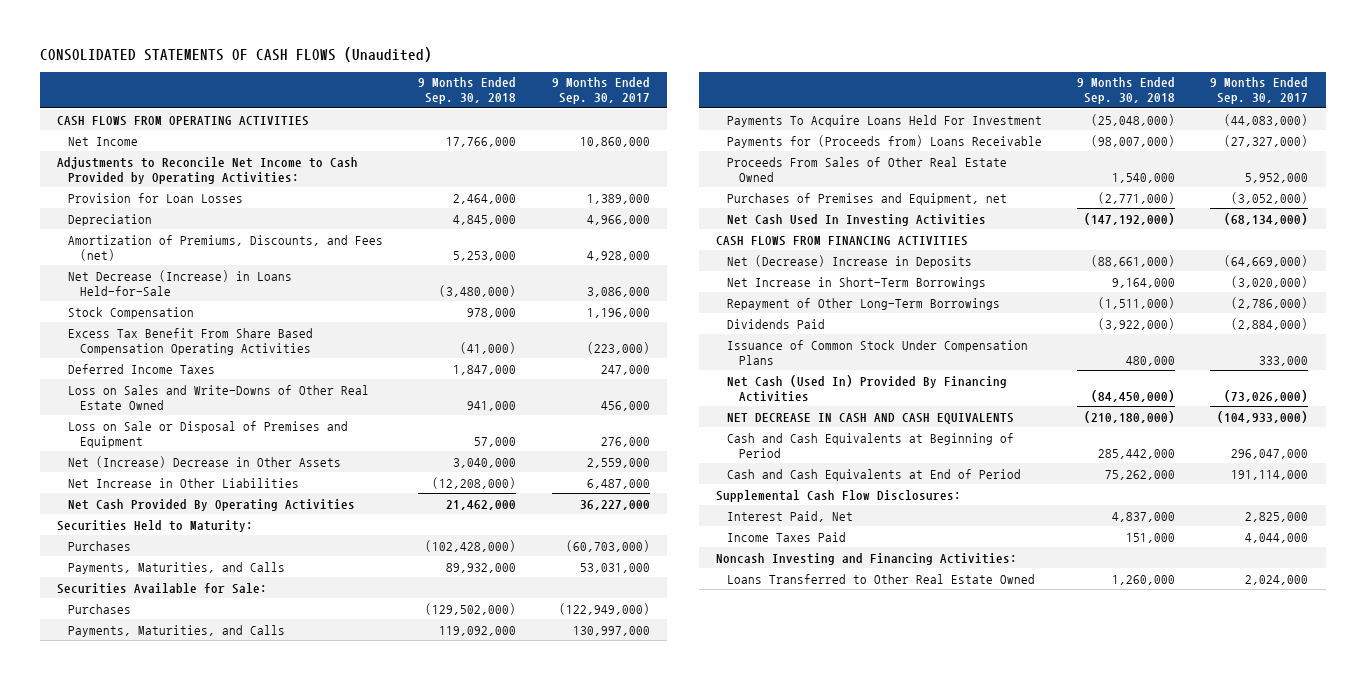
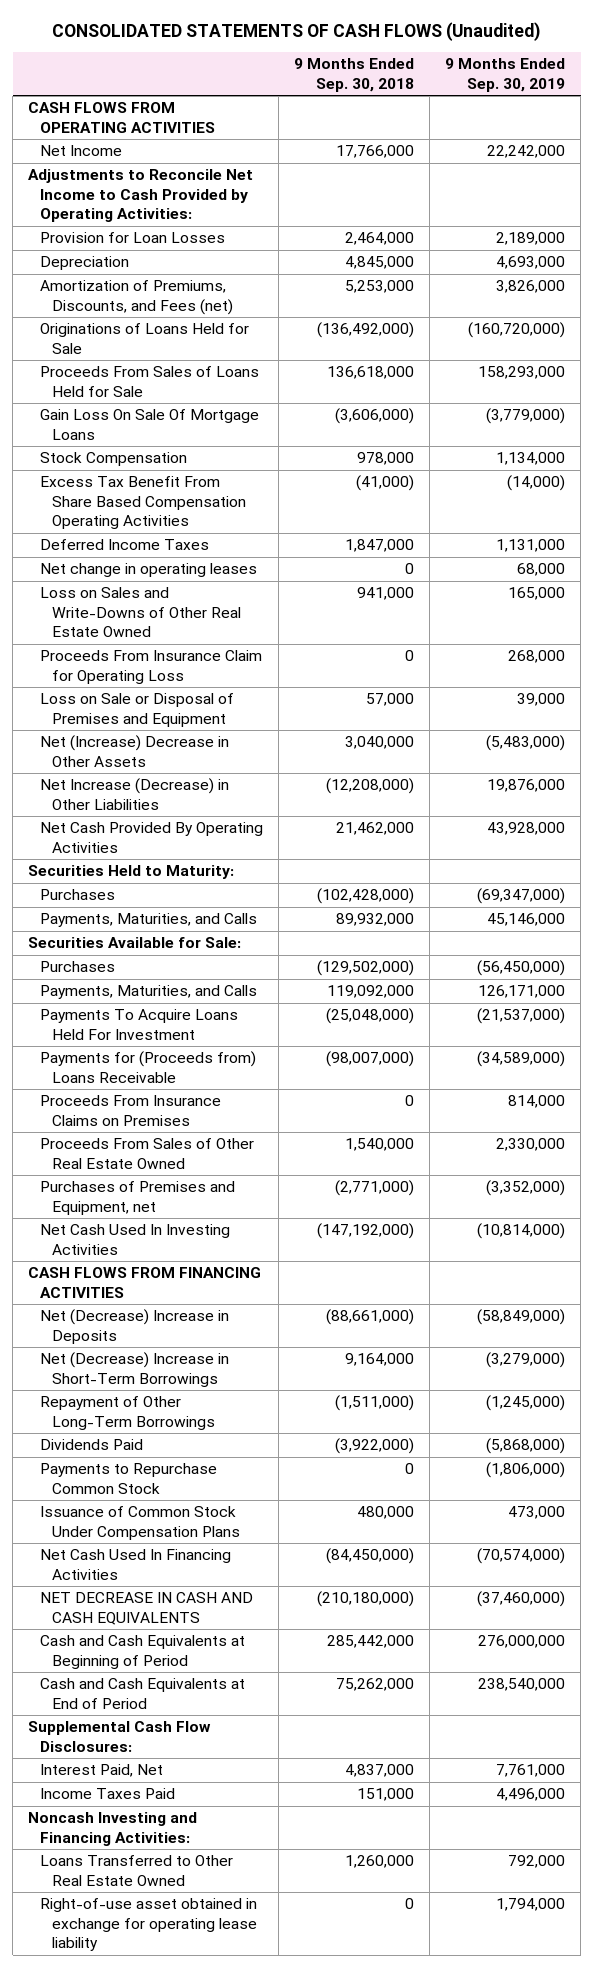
- | 9 Months Ended Sep. 30, 2018 | 9 Months Ended Sep. 30, 2017
+ | 9 Months Ended Sep. 30, 2018 | 9 Months Ended Sep. 30, 2019
- Net Decrease (Increase) in Loans Held-for-Sale | (3,480,000) | 3,086,000
+ Originations of Loans Held for Sale | (136,492,000) | (160,720,000)
+ Proceeds From Sales of Loans Held for Sale | 136,618,000 | 158,293,000
+ Gain Loss On Sale Of Mortgage Loans | (3,606,000) | (3,779,000)
+ Net change in operating leases | 0 | 68,000
+ Proceeds From Insurance Claim for Operating Loss | 0 | 268,000
- Net Increase in Other Liabilities | (12,208,000) | 6,487,000
+ Net Increase (Decrease) in Other Liabilities | (12,208,000) | 19,876,000
+ Proceeds From Insurance Claims on Premises | 0 | 814,000
- Net Increase in Short-Term Borrowings | 9,164,000 | (3,020,000)
+ Net (Decrease) Increase in Short-Term Borrowings | 9,164,000 | (3,279,000)
+ Payments to Repurchase Common Stock | 0 | (1,806,000)
- Net Cash (Used In) Provided By Financing Activities | (84,450,000) | (73,026,000)
+ Net Cash Used In Financing Activities | (84,450,000) | (70,574,000)
+ Right-of-use asset obtained in exchange for operating lease liability | 0 | 1,794,000

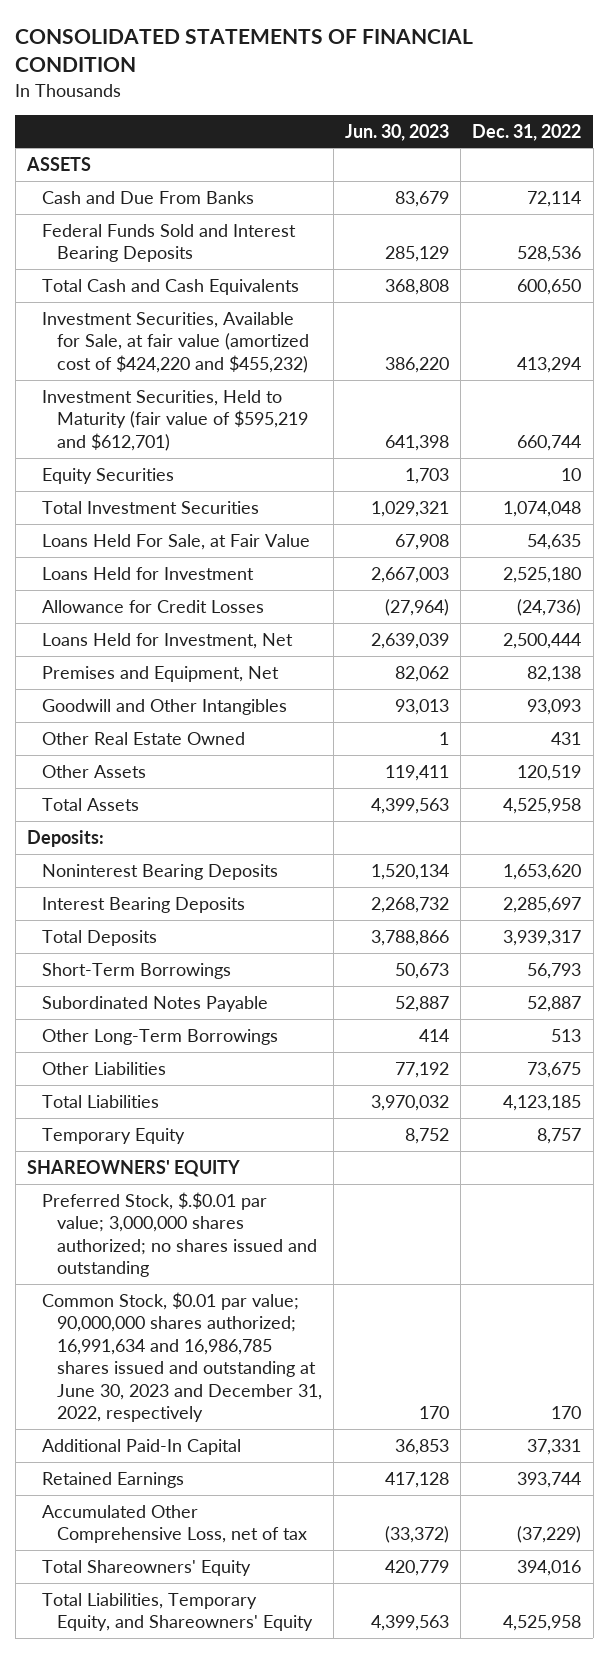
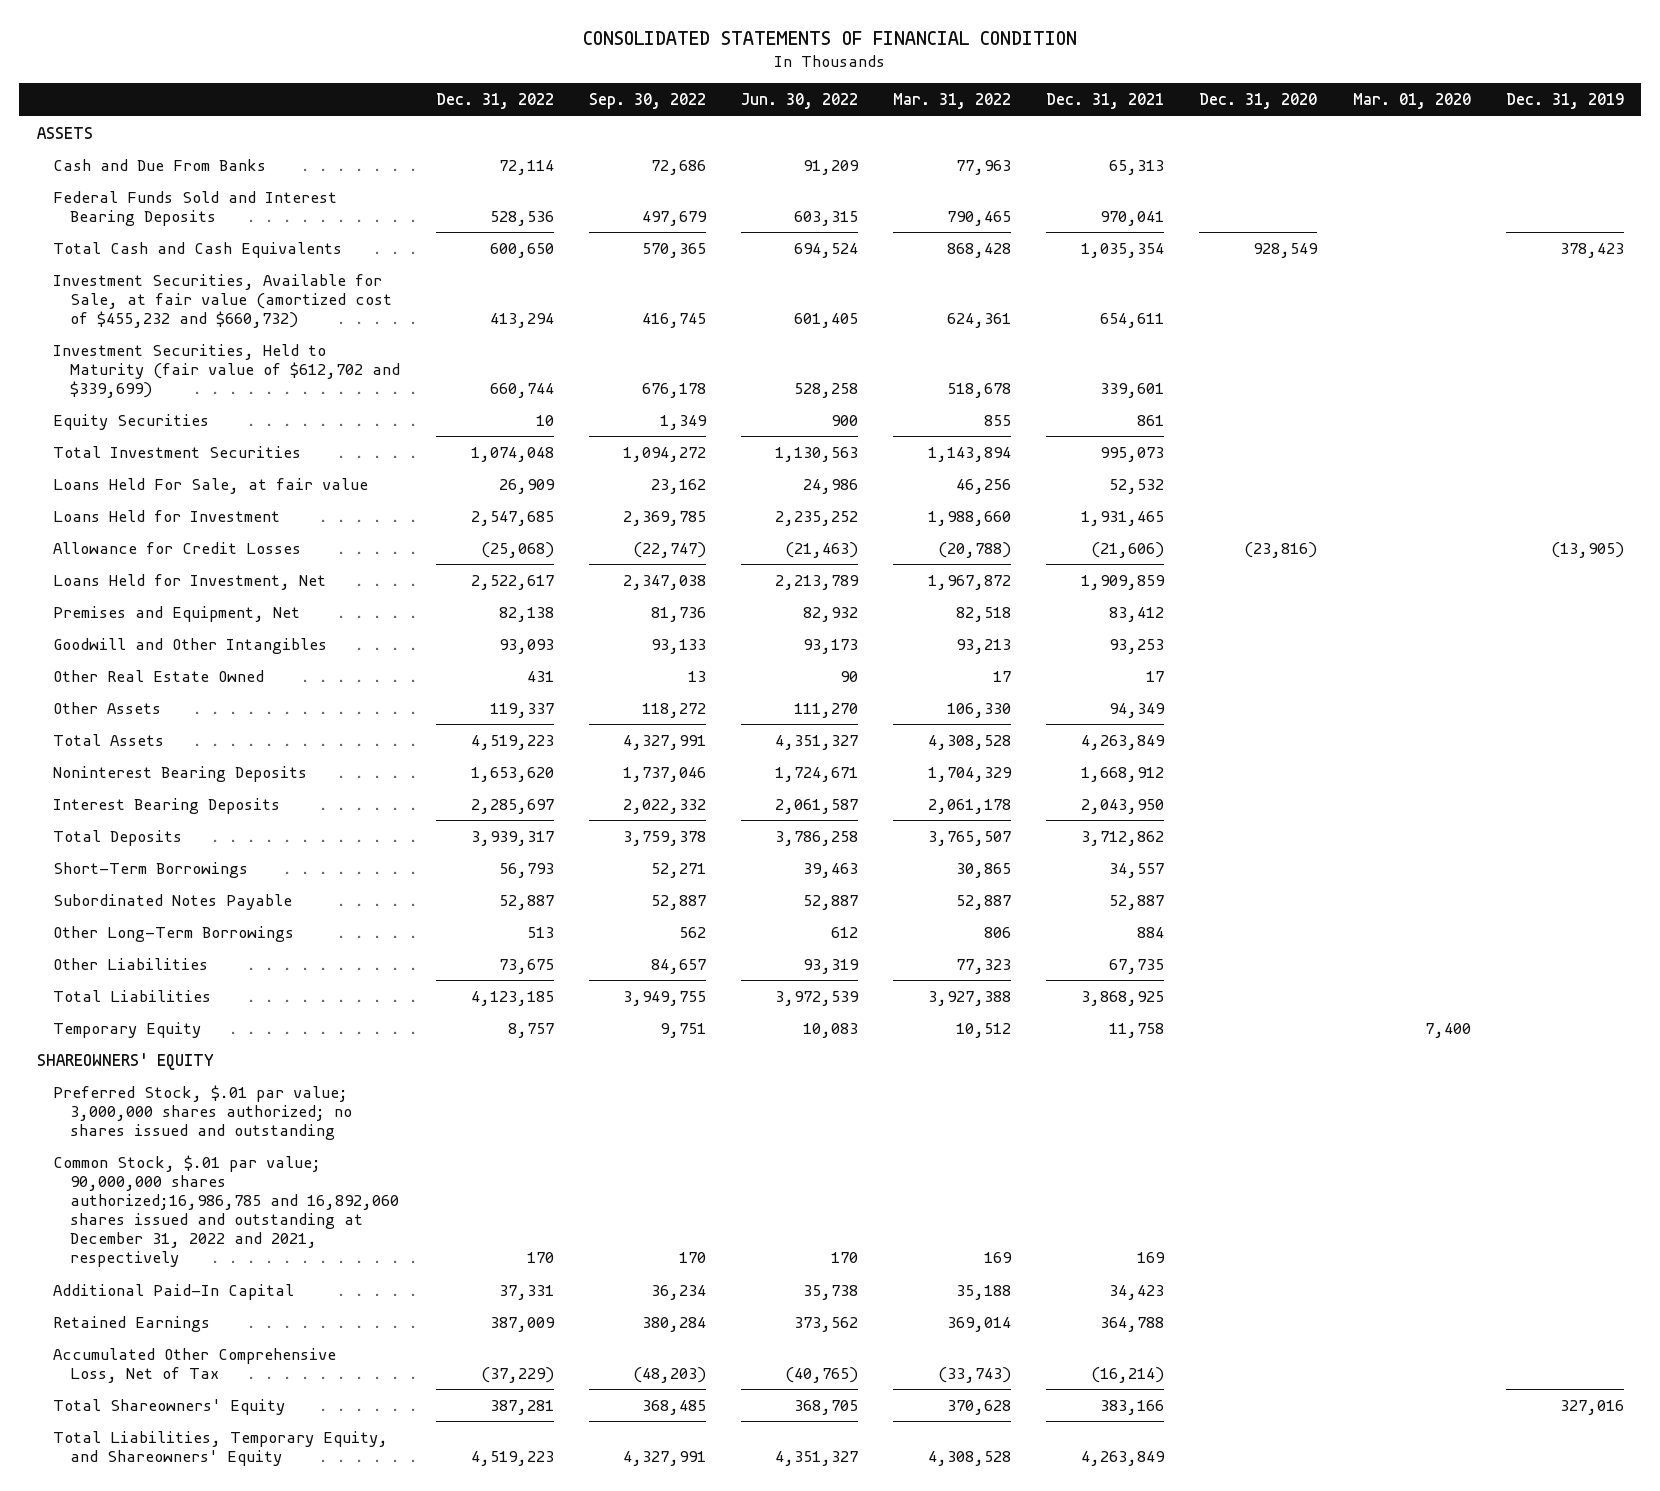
- | Jun. 30, 2023 | Dec. 31, 2022
+ | Dec. 31, 2022 | Sep. 30, 2022 | Jun. 30, 2022 | Mar. 31, 2022 | Dec. 31, 2021 | Dec. 31, 2020 | Mar. 01, 2020 | Dec. 31, 2019
- Investment Securities, Available for Sale, at fair value (amortized cost of $424,220 and $455,232) | 386,220 | 413,294
- Investment Securities, Held to Maturity (fair value of $595,219 and $612,701) | 641,398 | 660,744
+ Investment Securities, Available for Sale, at fair value (amortized cost of $455,232 and $660,732) | 413,294 | 416,745 | 601,405 | 624,361 | 654,611 | | |
+ Investment Securities, Held to Maturity (fair value of $612,702 and $339,699) | 660,744 | 676,178 | 528,258 | 518,678 | 339,601 | | |
- Loans Held For Sale, at Fair Value | 67,908 | 54,635
- Loans Held for Investment | 2,667,003 | 2,525,180
- Allowance for Credit Losses | (27,964) | (24,736)
- Loans Held for Investment, Net | 2,639,039 | 2,500,444
+ Loans Held For Sale, at fair value | 26,909 | 23,162 | 24,986 | 46,256 | 52,532 | | |
+ Loans Held for Investment | 2,547,685 | 2,369,785 | 2,235,252 | 1,988,660 | 1,931,465 | | |
+ Allowance for Credit Losses | (25,068) | (22,747) | (21,463) | (20,788) | (21,606) | (23,816) | | (13,905)
+ Loans Held for Investment, Net | 2,522,617 | 2,347,038 | 2,213,789 | 1,967,872 | 1,909,859 | | |
- Other Assets | 119,411 | 120,519
- Total Assets | 4,399,563 | 4,525,958
- Deposits:
+ Other Assets | 119,337 | 118,272 | 111,270 | 106,330 | 94,349 | | |
+ Total Assets | 4,519,223 | 4,327,991 | 4,351,327 | 4,308,528 | 4,263,849 | | |
- Preferred Stock, $.$0.01 par value; 3,000,000 shares authorized; no shares issued and outstanding
- Common Stock, $0.01 par value; 90,000,000 shares authorized; 16,991,634 and 16,986,785 shares issued and outstanding at June 30, 2023 and December 31, 2022, respectively | 170 | 170
+ Preferred Stock, $.01 par value; 3,000,000 shares authorized; no shares issued and outstanding
+ Common Stock, $.01 par value; 90,000,000 shares authorized;16,986,785 and 16,892,060 shares issued and outstanding at December 31, 2022 and 2021, respectively | 170 | 170 | 170 | 169 | 169 | | |
- Retained Earnings | 417,128 | 393,744
- Accumulated Other Comprehensive Loss, net of tax | (33,372) | (37,229)
- Total Shareowners' Equity | 420,779 | 394,016
- Total Liabilities, Temporary Equity, and Shareowners' Equity | 4,399,563 | 4,525,958
+ Retained Earnings | 387,009 | 380,284 | 373,562 | 369,014 | 364,788 | | |
+ Accumulated Other Comprehensive Loss, Net of Tax | (37,229) | (48,203) | (40,765) | (33,743) | (16,214) | | |
+ Total Shareowners' Equity | 387,281 | 368,485 | 368,705 | 370,628 | 383,166 | | | 327,016
+ Total Liabilities, Temporary Equity, and Shareowners' Equity | 4,519,223 | 4,327,991 | 4,351,327 | 4,308,528 | 4,263,849 | | |

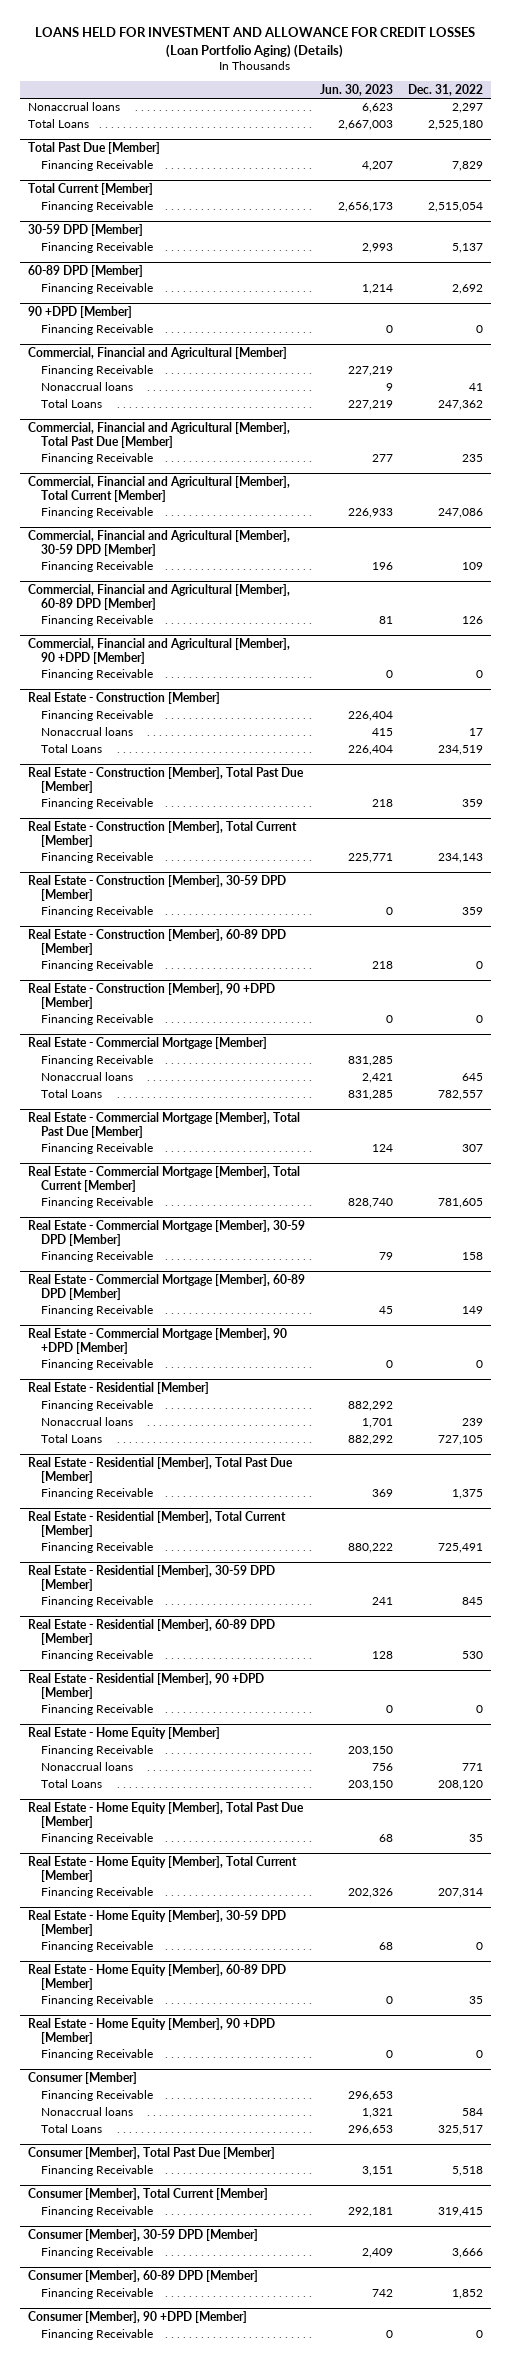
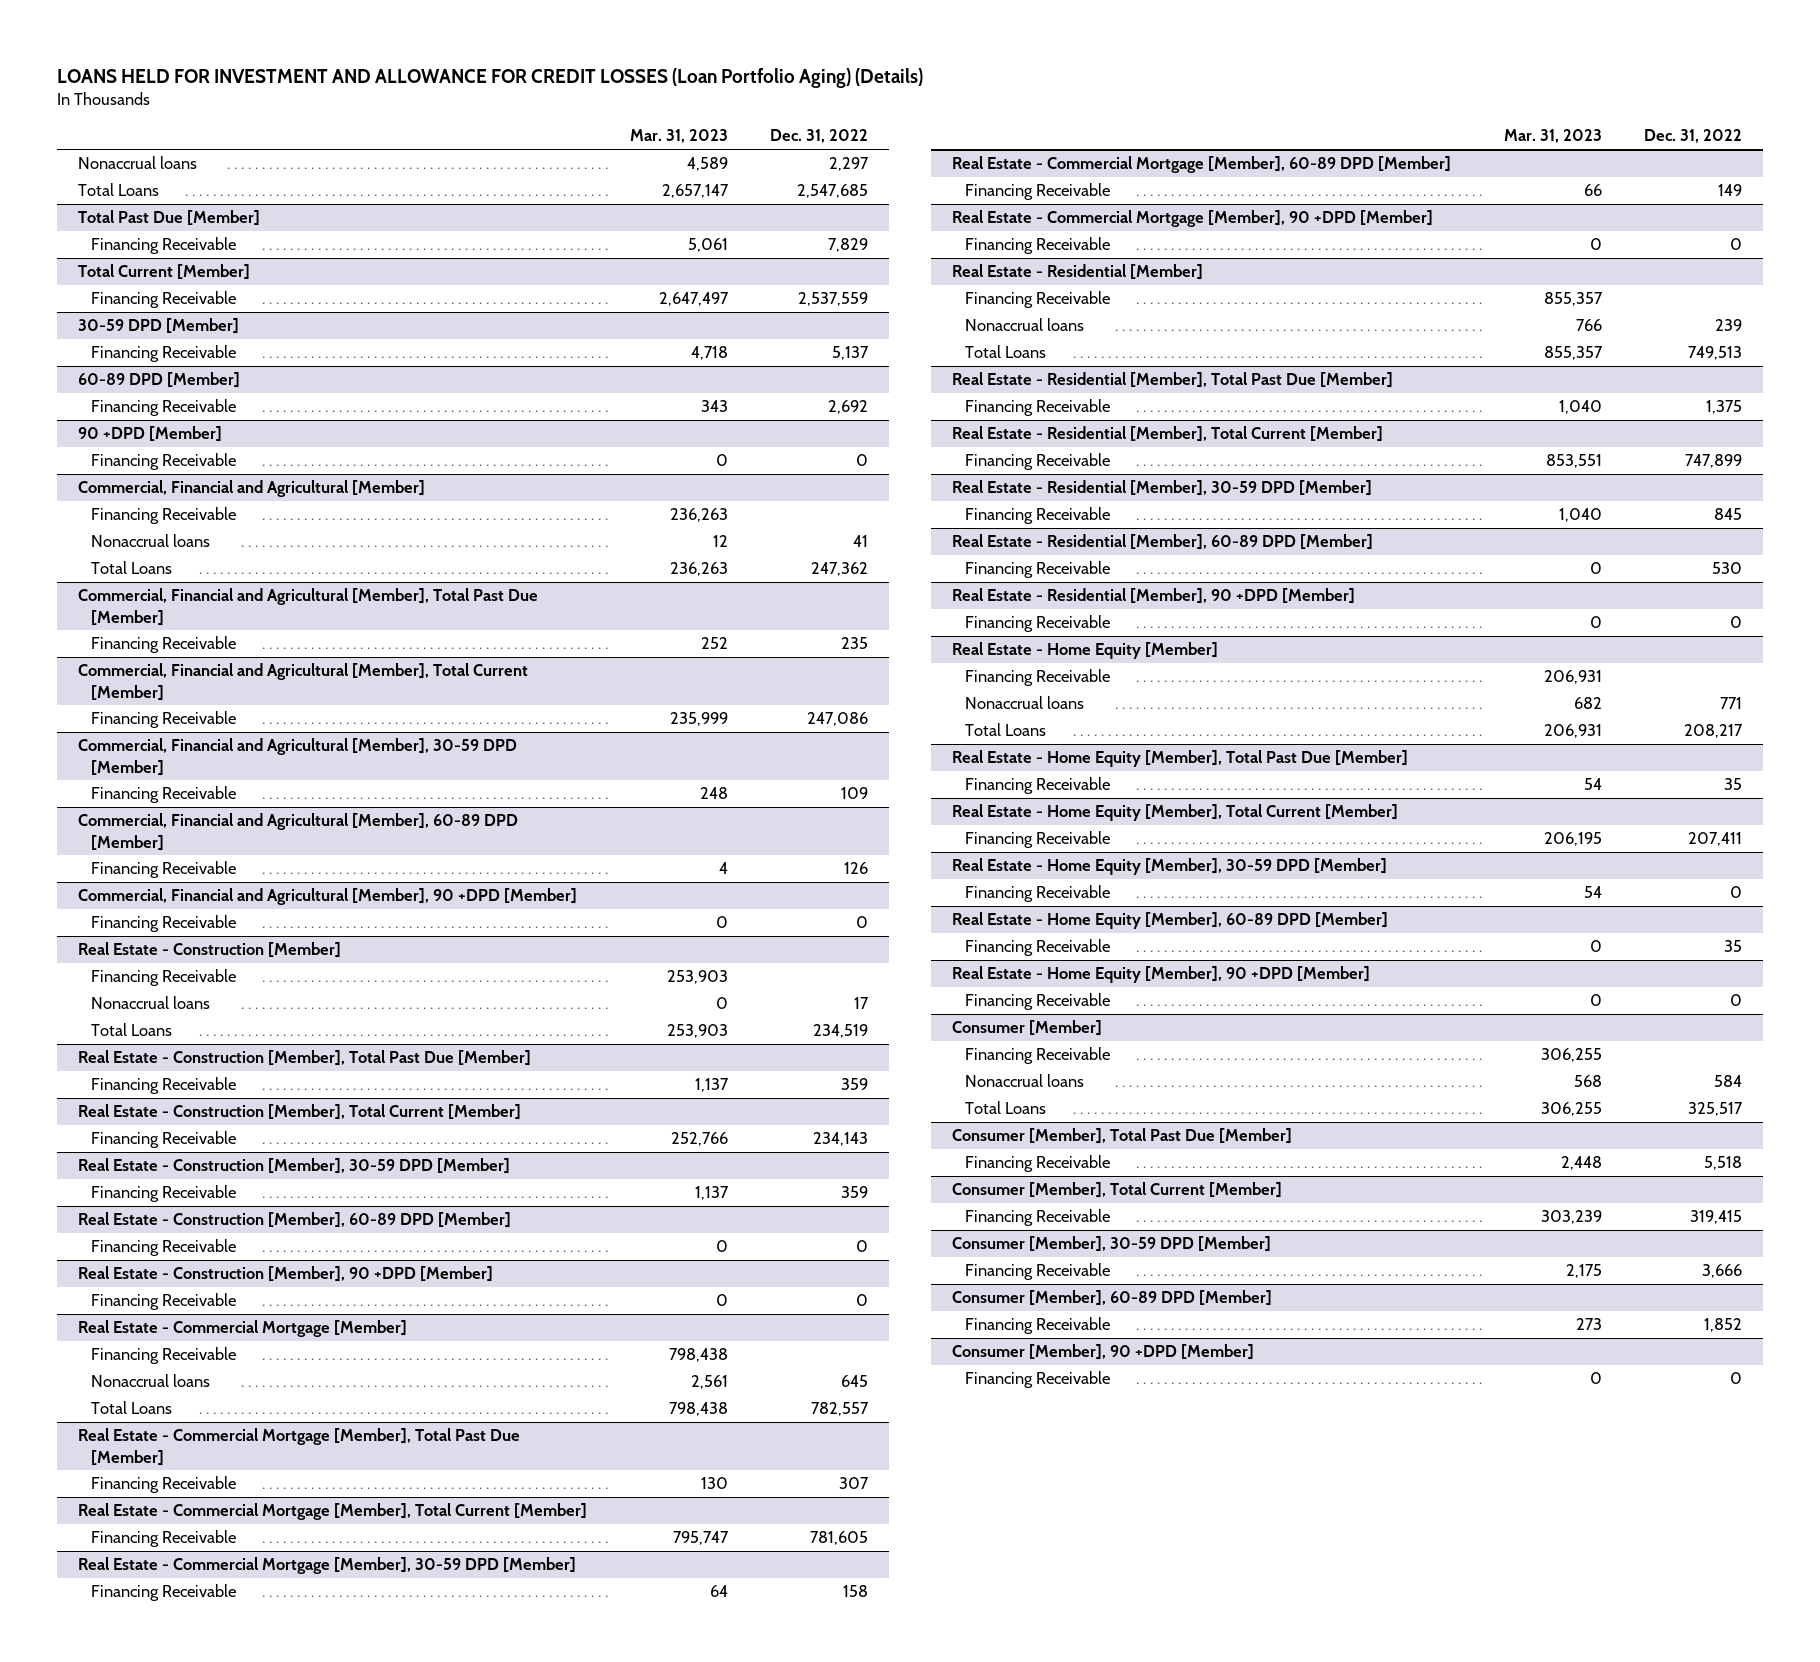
- | Jun. 30, 2023 | Dec. 31, 2022
+ | Mar. 31, 2023 | Dec. 31, 2022
- Total Loans | 2,667,003 | 2,525,180
+ Total Loans | 2,657,147 | 2,547,685
@ Total Current [Member]
- Financing Receivable | 2,656,173 | 2,515,054
+ Financing Receivable | 2,647,497 | 2,537,559
@ Real Estate - Residential [Member]
- Total Loans | 882,292 | 727,105
+ Total Loans | 855,357 | 749,513
@ Real Estate - Residential [Member], Total Current [Member]
- Financing Receivable | 880,222 | 725,491
+ Financing Receivable | 853,551 | 747,899
@ Real Estate - Home Equity [Member]
- Total Loans | 203,150 | 208,120
+ Total Loans | 206,931 | 208,217
@ Real Estate - Home Equity [Member], Total Current [Member]
- Financing Receivable | 202,326 | 207,314
+ Financing Receivable | 206,195 | 207,411

